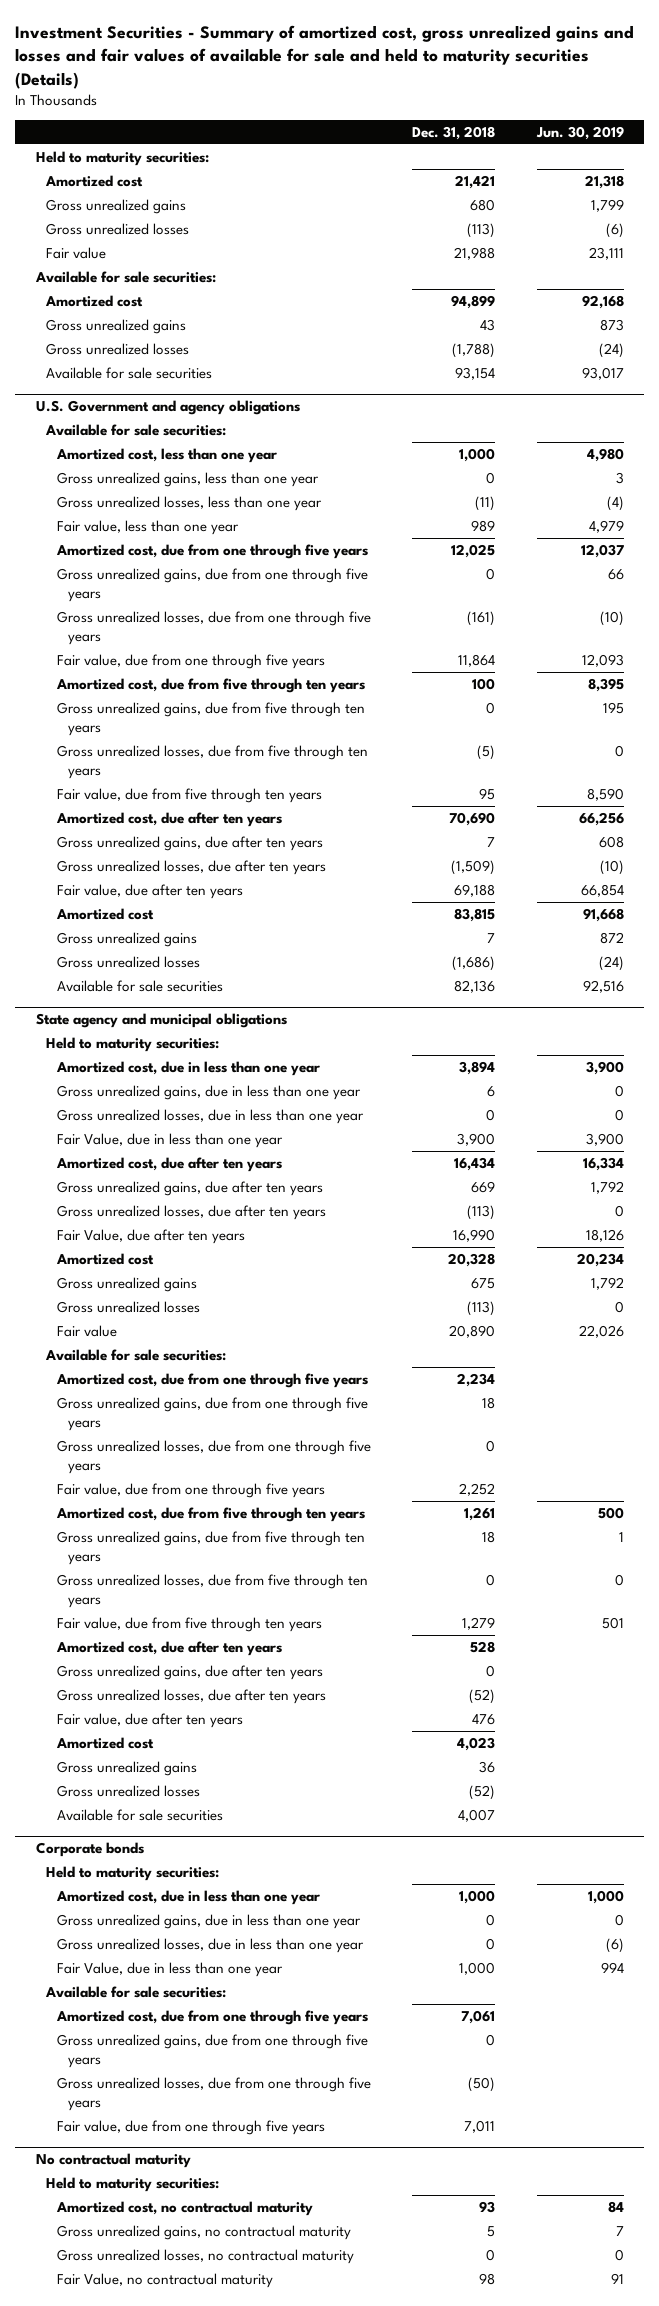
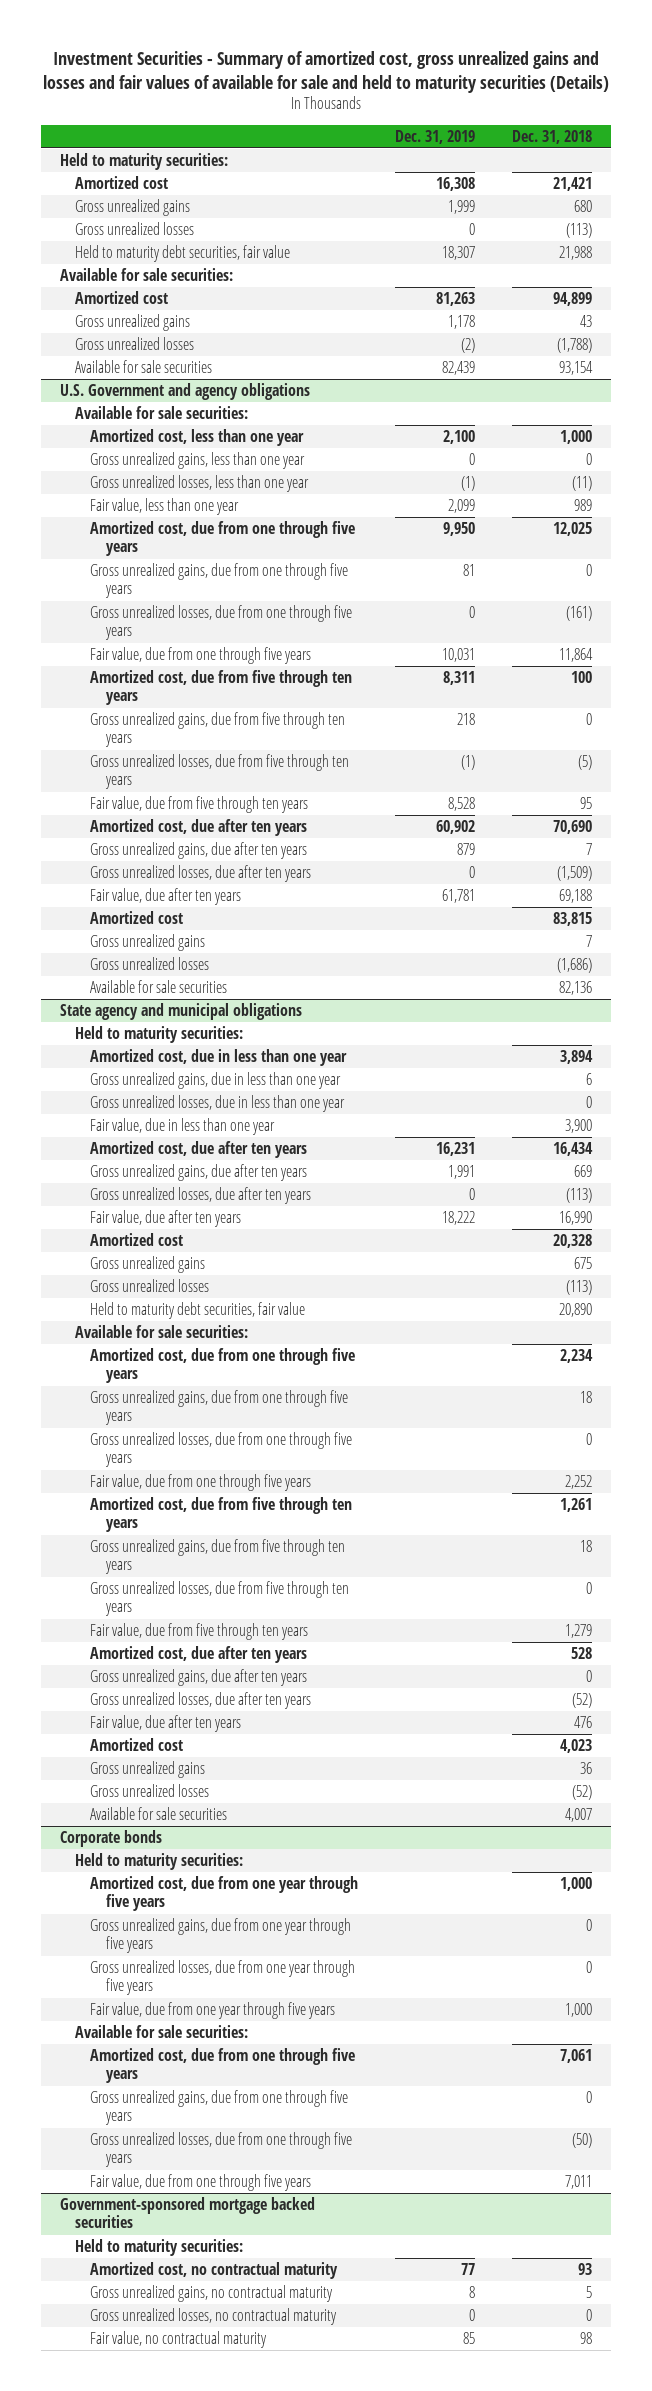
- | Dec. 31, 2018 | Jun. 30, 2019
+ | Dec. 31, 2019 | Dec. 31, 2018
- Fair value | 21,988 | 23,111
+ Held to maturity debt securities, fair value | 18,307 | 21,988
@ State agency and municipal obligations
- Fair Value, due in less than one year | 3,900 | 3,900
+ Fair value, due in less than one year | | 3,900
- Fair Value, due after ten years | 16,990 | 18,126
+ Fair value, due after ten years | 18,222 | 16,990
- Fair value | 20,890 | 22,026
+ Held to maturity debt securities, fair value | | 20,890
@ Corporate bonds
- Amortized cost, due in less than one year | 1,000 | 1,000
- Gross unrealized gains, due in less than one year | 0 | 0
- Gross unrealized losses, due in less than one year | 0 | (6)
- Fair Value, due in less than one year | 1,000 | 994
+ Amortized cost, due from one year through five years | | 1,000
+ Gross unrealized gains, due from one year through five years | | 0
+ Gross unrealized losses, due from one year through five years | | 0
+ Fair value, due from one year through five years | | 1,000
- No contractual maturity
+ Government-sponsored mortgage backed securities
- Fair Value, no contractual maturity | 98 | 91
+ Fair value, no contractual maturity | 85 | 98

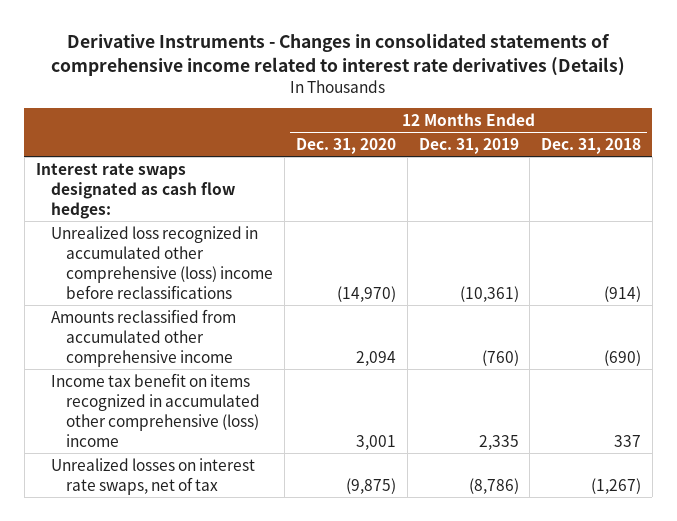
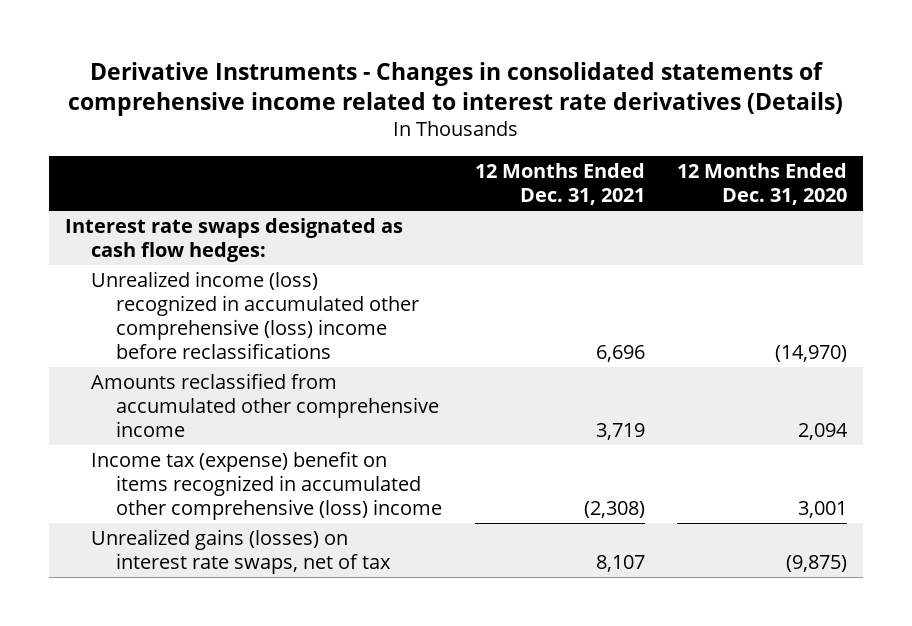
- | 12 Months Ended Dec. 31, 2020 | 12 Months Ended Dec. 31, 2019 | 12 Months Ended Dec. 31, 2018
+ | 12 Months Ended Dec. 31, 2021 | 12 Months Ended Dec. 31, 2020
- Unrealized loss recognized in accumulated other comprehensive (loss) income before reclassifications | (14,970) | (10,361) | (914)
+ Unrealized income (loss) recognized in accumulated other comprehensive (loss) income before reclassifications | 6,696 | (14,970)
- Income tax benefit on items recognized in accumulated other comprehensive (loss) income | 3,001 | 2,335 | 337
- Unrealized losses on interest rate swaps, net of tax | (9,875) | (8,786) | (1,267)
+ Income tax (expense) benefit on items recognized in accumulated other comprehensive (loss) income | (2,308) | 3,001
+ Unrealized gains (losses) on interest rate swaps, net of tax | 8,107 | (9,875)

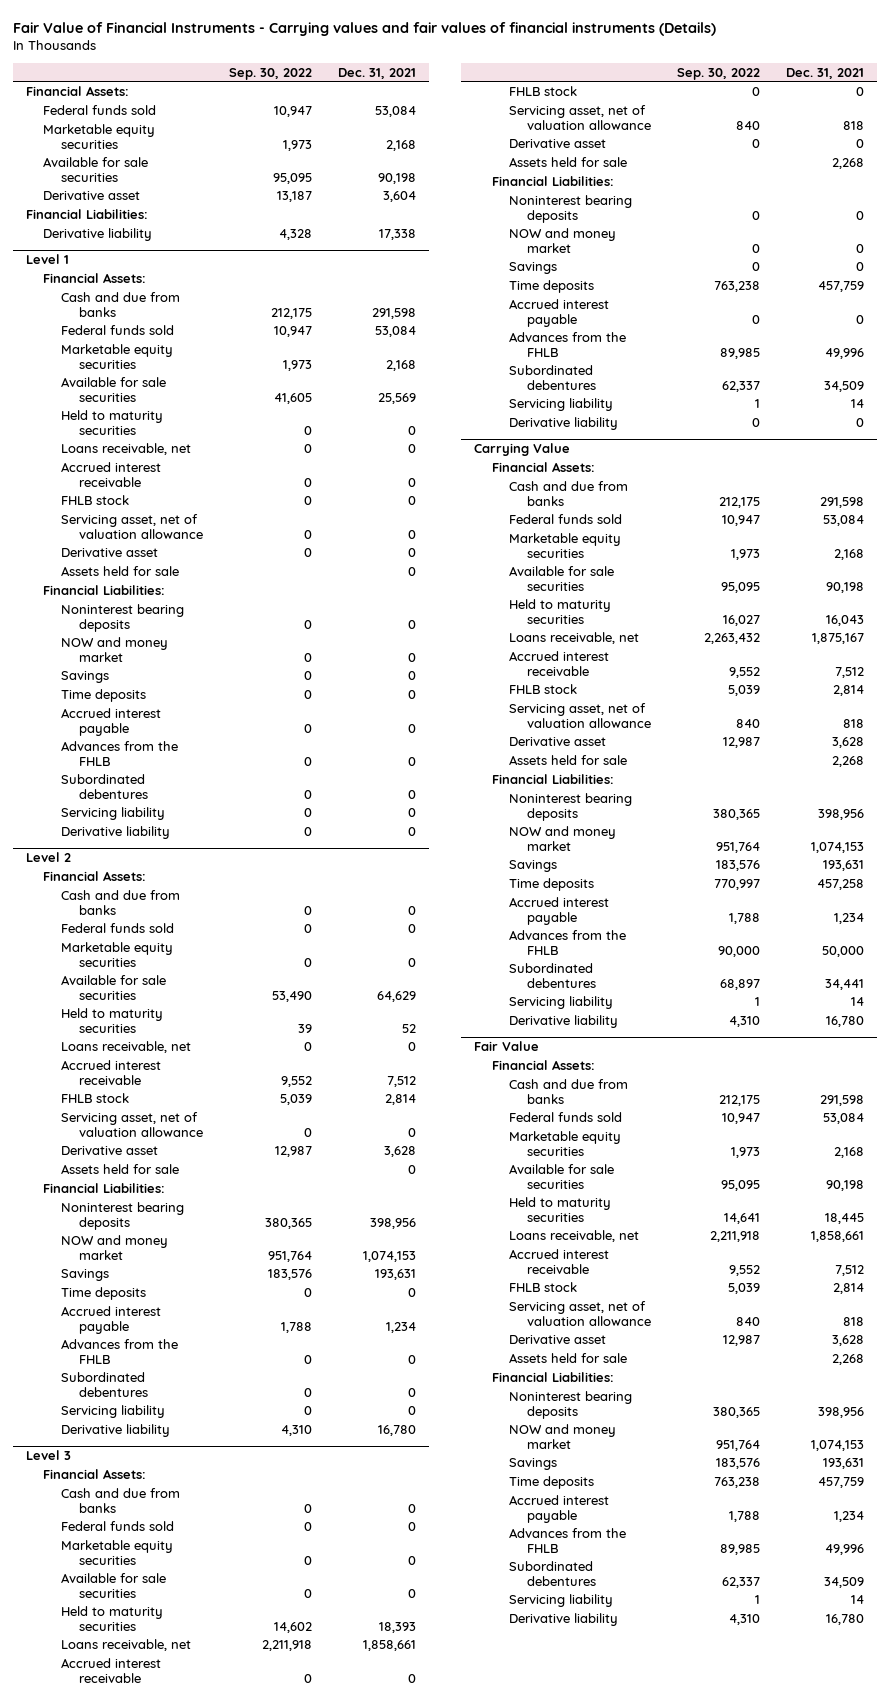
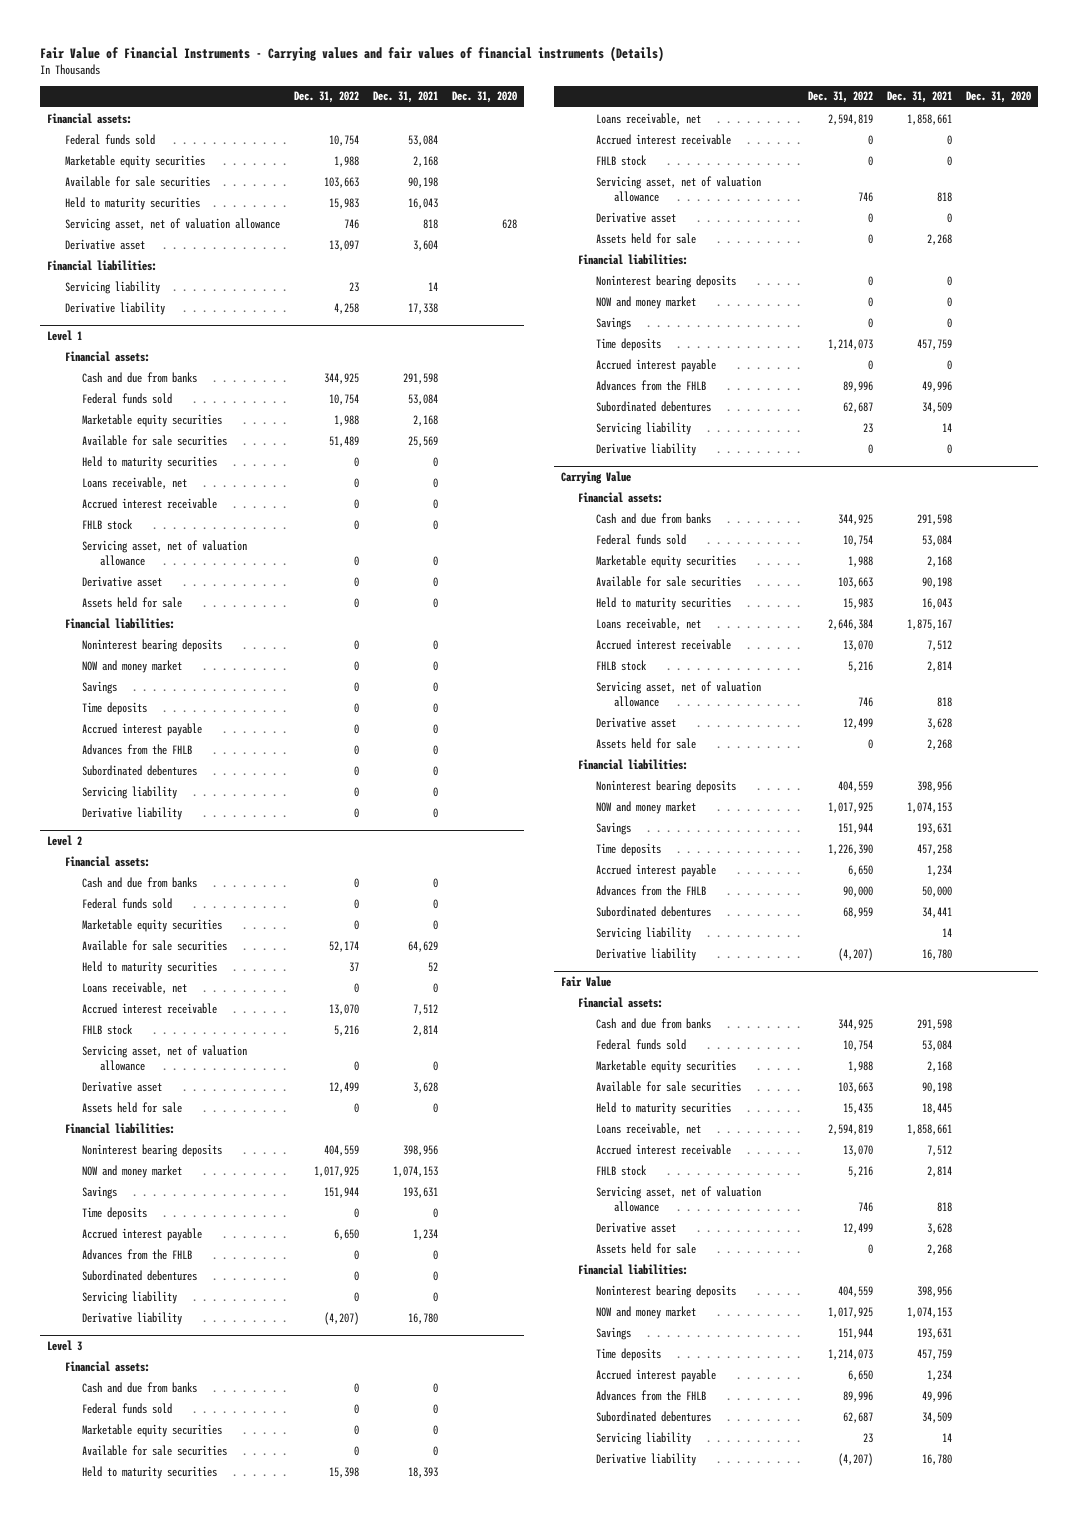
- | Sep. 30, 2022 | Dec. 31, 2021
+ | Dec. 31, 2022 | Dec. 31, 2021 | Dec. 31, 2020
- Financial Assets:
+ Financial assets:
+ Held to maturity securities | 15,983 | 16,043 |
+ Servicing asset, net of valuation allowance | 746 | 818 | 628
- Financial Liabilities:
+ Financial liabilities:
+ Servicing liability | 23 | 14 |
@ Level 1
- Financial Assets:
+ Financial assets:
- Financial Liabilities:
+ Financial liabilities:
@ Level 2
- Financial Assets:
+ Financial assets:
- Financial Liabilities:
+ Financial liabilities:
@ Level 3
- Financial Assets:
+ Financial assets:
- Financial Liabilities:
+ Financial liabilities:
@ Carrying Value
- Financial Assets:
+ Financial assets:
- Financial Liabilities:
+ Financial liabilities:
@ Fair Value
- Financial Assets:
+ Financial assets:
- Financial Liabilities:
+ Financial liabilities:

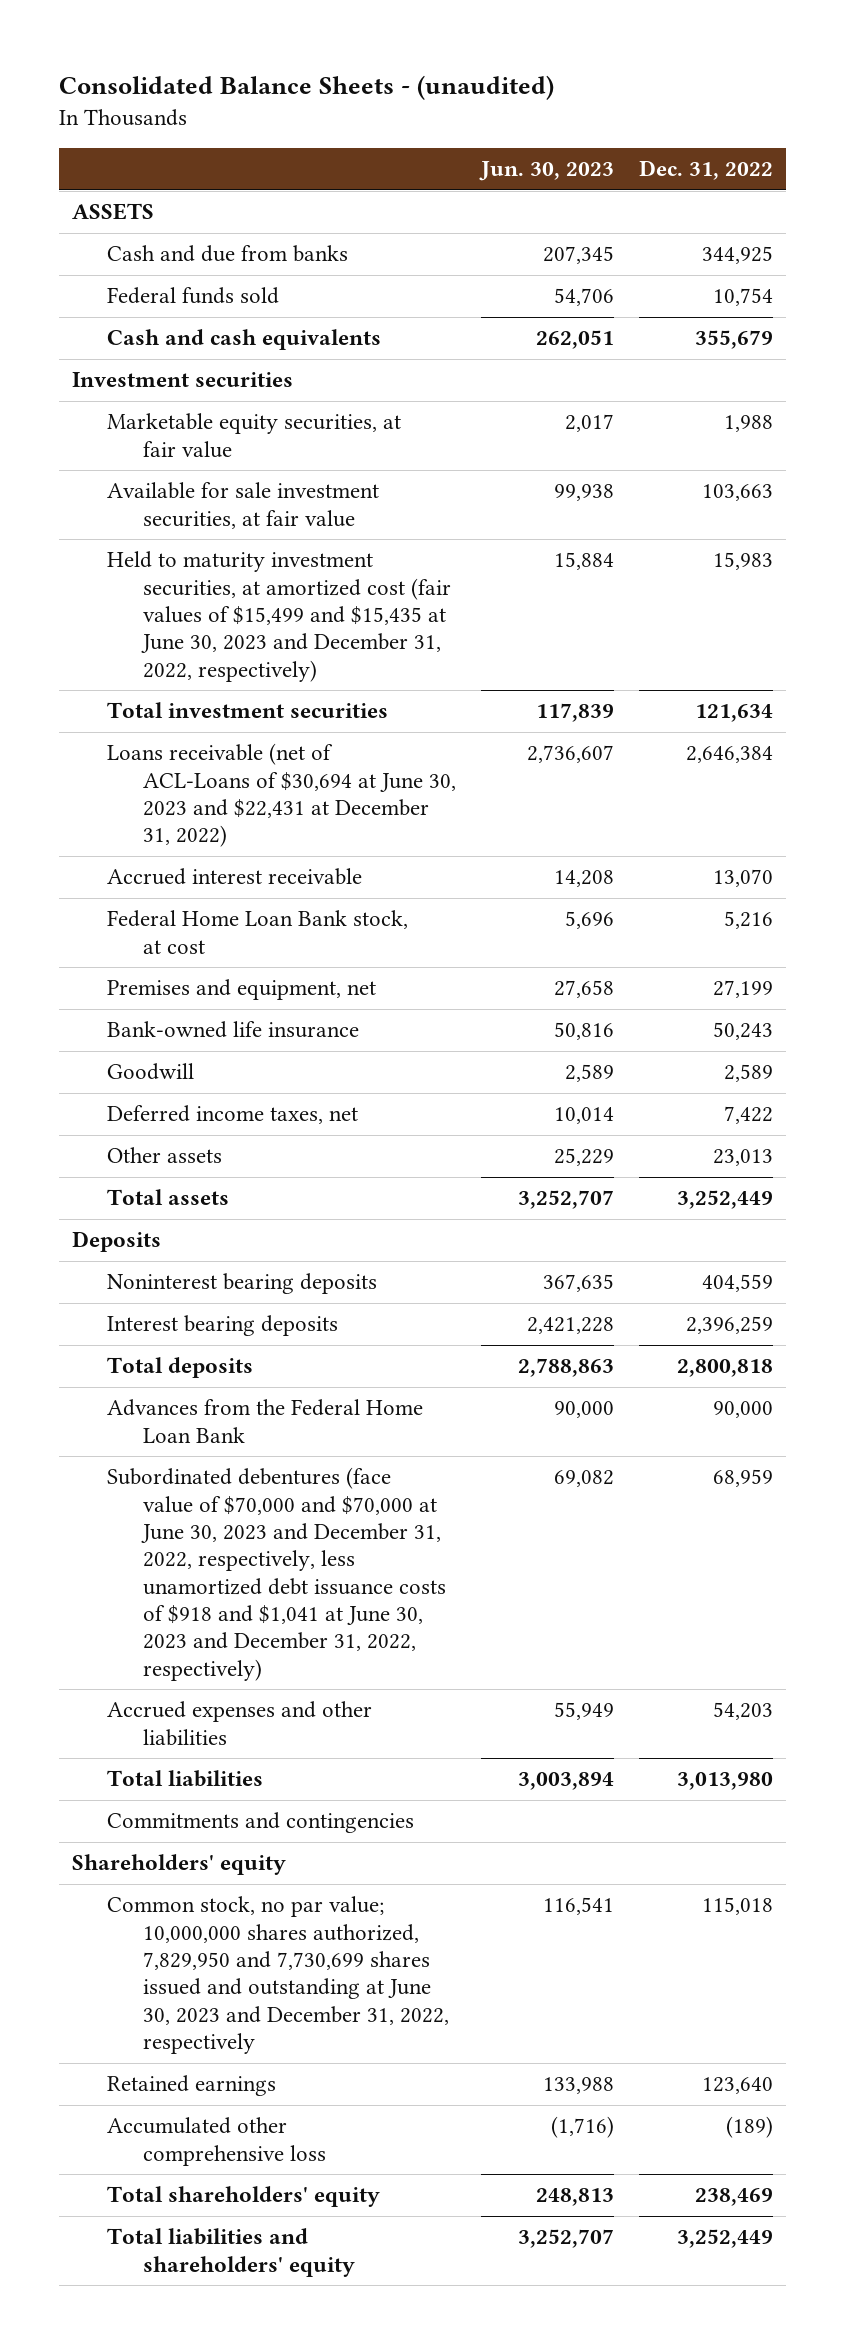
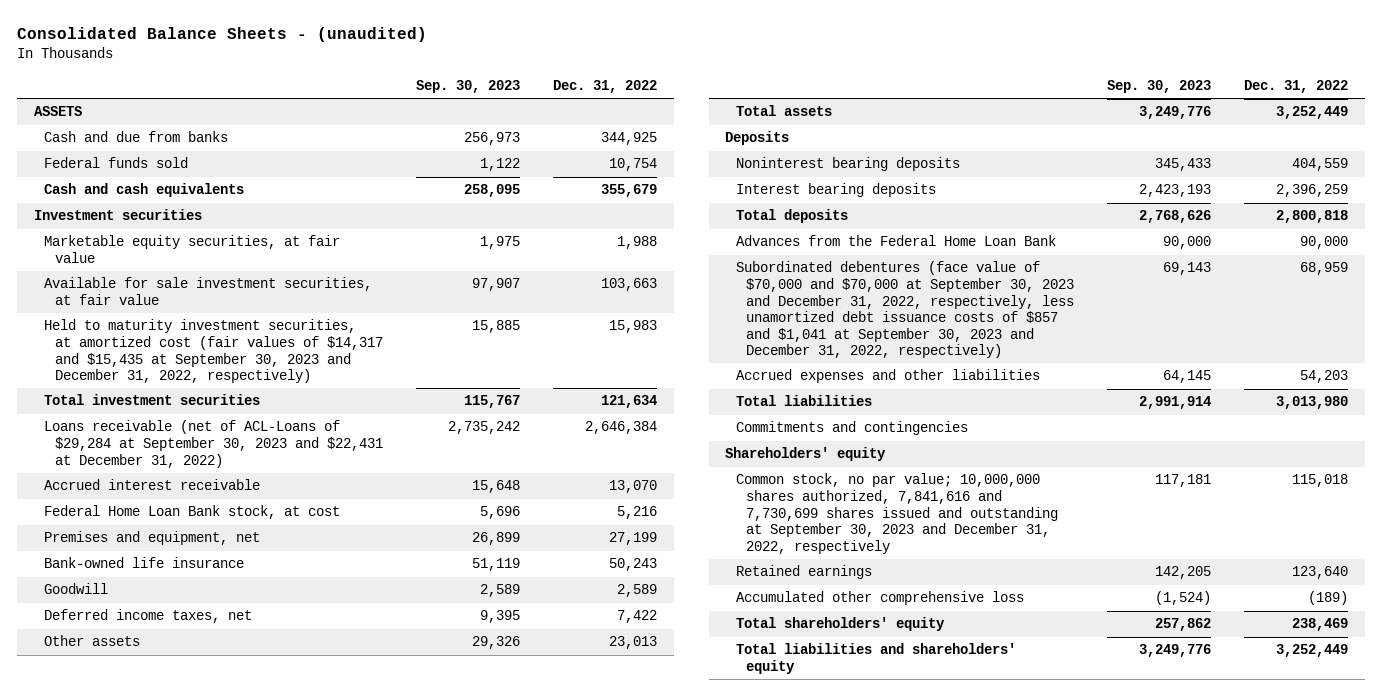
- | Jun. 30, 2023 | Dec. 31, 2022
+ | Sep. 30, 2023 | Dec. 31, 2022
- Held to maturity investment securities, at amortized cost (fair values of $15,499 and $15,435 at June 30, 2023 and December 31, 2022, respectively) | 15,884 | 15,983
+ Held to maturity investment securities, at amortized cost (fair values of $14,317 and $15,435 at September 30, 2023 and December 31, 2022, respectively) | 15,885 | 15,983
- Loans receivable (net of ACL-Loans of $30,694 at June 30, 2023 and $22,431 at December 31, 2022) | 2,736,607 | 2,646,384
+ Loans receivable (net of ACL-Loans of $29,284 at September 30, 2023 and $22,431 at December 31, 2022) | 2,735,242 | 2,646,384
- Subordinated debentures (face value of $70,000 and $70,000 at June 30, 2023 and December 31, 2022, respectively, less unamortized debt issuance costs of $918 and $1,041 at June 30, 2023 and December 31, 2022, respectively) | 69,082 | 68,959
+ Subordinated debentures (face value of $70,000 and $70,000 at September 30, 2023 and December 31, 2022, respectively, less unamortized debt issuance costs of $857 and $1,041 at September 30, 2023 and December 31, 2022, respectively) | 69,143 | 68,959
- Common stock, no par value; 10,000,000 shares authorized, 7,829,950 and 7,730,699 shares issued and outstanding at June 30, 2023 and December 31, 2022, respectively | 116,541 | 115,018
+ Common stock, no par value; 10,000,000 shares authorized, 7,841,616 and 7,730,699 shares issued and outstanding at September 30, 2023 and December 31, 2022, respectively | 117,181 | 115,018

